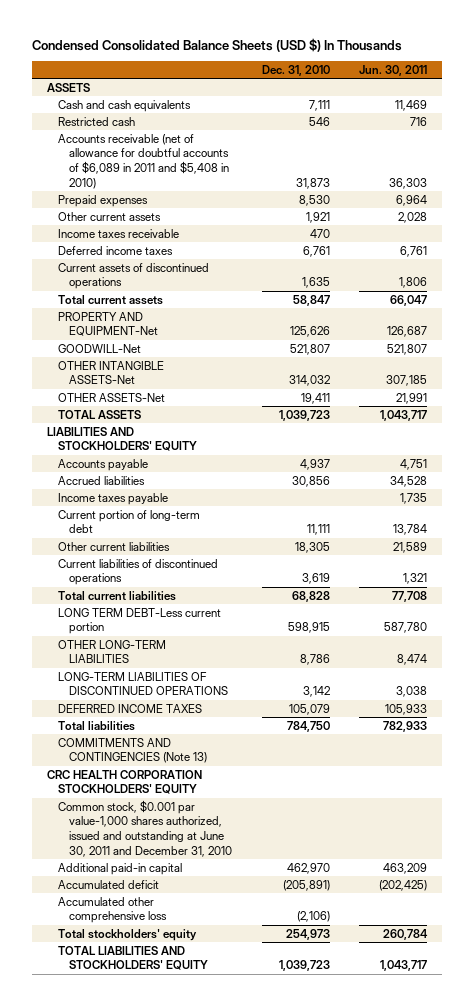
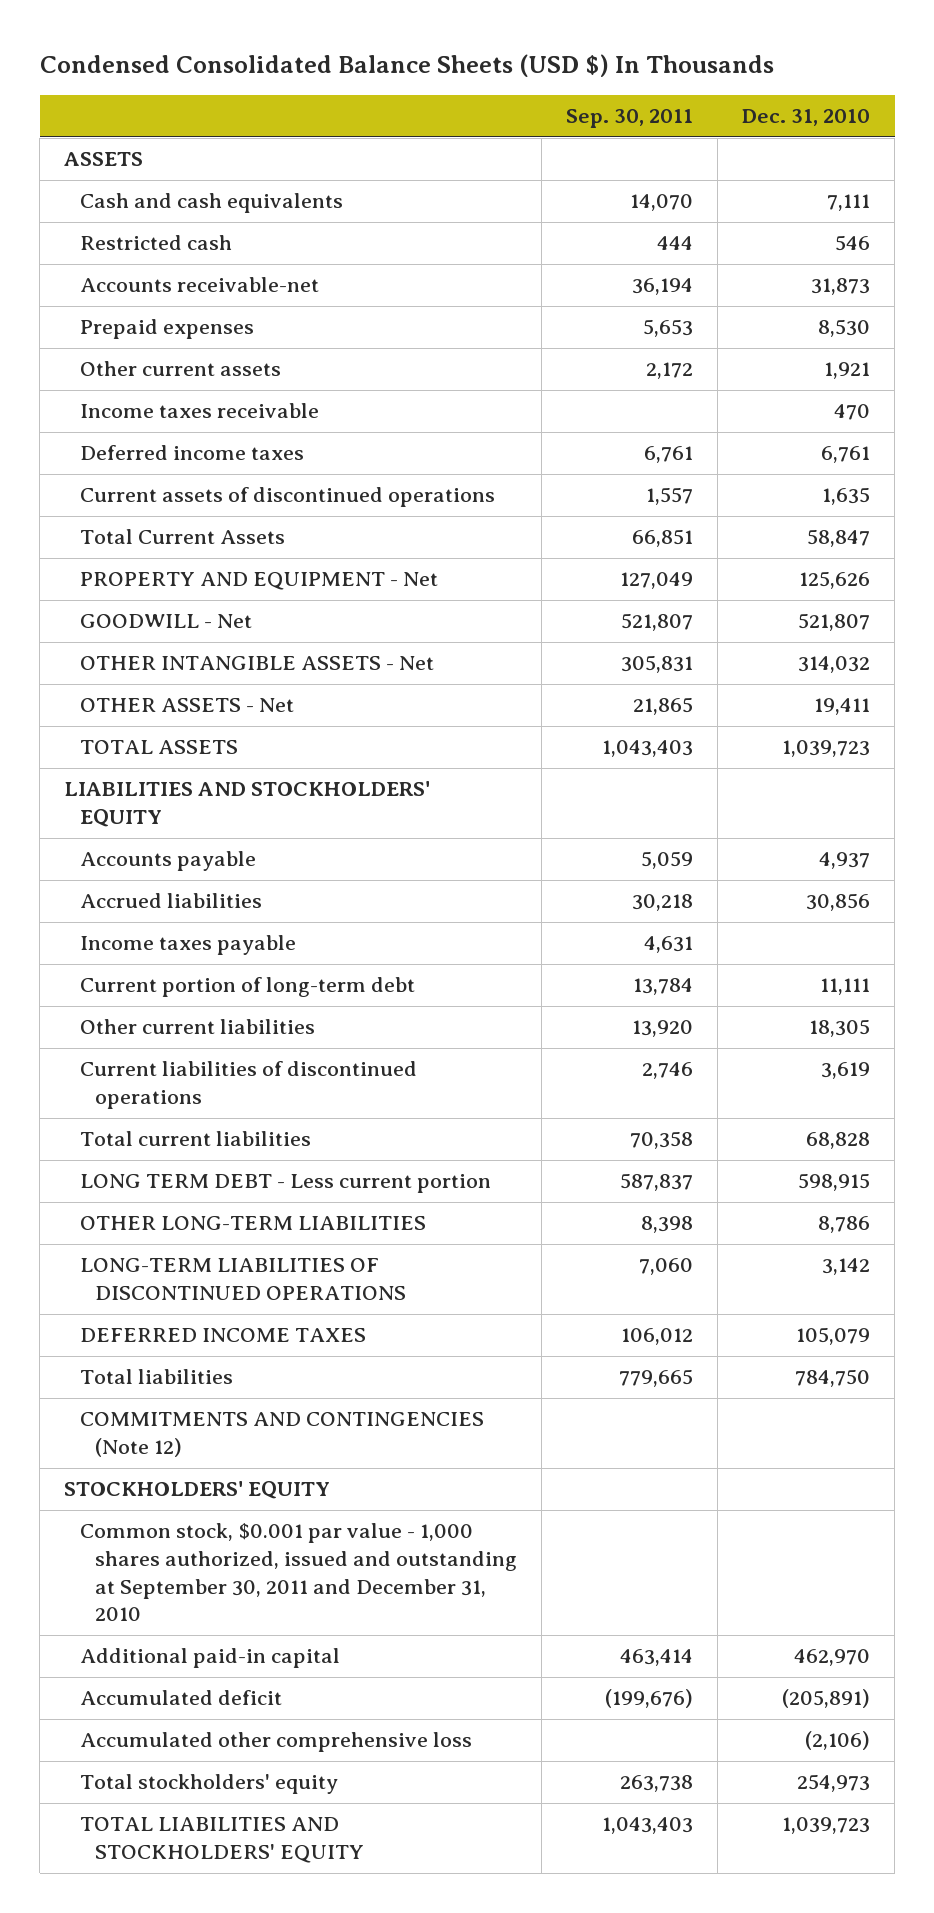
- | Dec. 31, 2010 | Jun. 30, 2011
+ | Sep. 30, 2011 | Dec. 31, 2010
- Accounts receivable (net of allowance for doubtful accounts of $6,089 in 2011 and $5,408 in 2010) | 31,873 | 36,303
+ Accounts receivable-net | 36,194 | 31,873
- Total current assets | 58,847 | 66,047
- PROPERTY AND EQUIPMENT-Net | 125,626 | 126,687
- GOODWILL-Net | 521,807 | 521,807
- OTHER INTANGIBLE ASSETS-Net | 314,032 | 307,185
- OTHER ASSETS-Net | 19,411 | 21,991
+ Total Current Assets | 66,851 | 58,847
+ PROPERTY AND EQUIPMENT - Net | 127,049 | 125,626
+ GOODWILL - Net | 521,807 | 521,807
+ OTHER INTANGIBLE ASSETS - Net | 305,831 | 314,032
+ OTHER ASSETS - Net | 21,865 | 19,411
- LONG TERM DEBT-Less current portion | 598,915 | 587,780
+ LONG TERM DEBT - Less current portion | 587,837 | 598,915
- COMMITMENTS AND CONTINGENCIES (Note 13)
- CRC HEALTH CORPORATION STOCKHOLDERS' EQUITY
- Common stock, $0.001 par value-1,000 shares authorized, issued and outstanding at June 30, 2011 and December 31, 2010
+ COMMITMENTS AND CONTINGENCIES (Note 12)
+ STOCKHOLDERS' EQUITY
+ Common stock, $0.001 par value - 1,000 shares authorized, issued and outstanding at September 30, 2011 and December 31, 2010

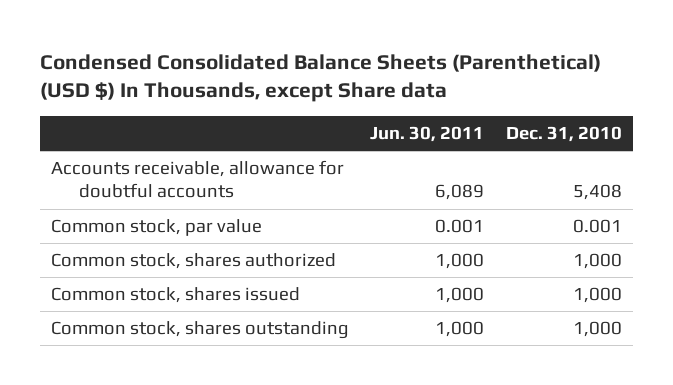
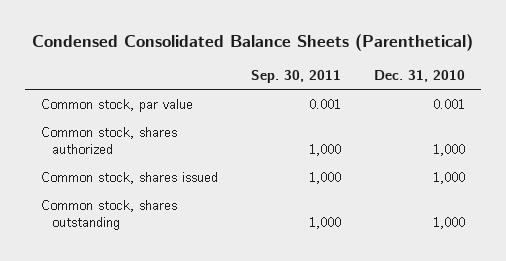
- Condensed Consolidated Balance Sheets (Parenthetical) (USD $) In Thousands, except Share data
+ Condensed Consolidated Balance Sheets (Parenthetical)
- | Jun. 30, 2011 | Dec. 31, 2010
+ | Sep. 30, 2011 | Dec. 31, 2010
- Accounts receivable, allowance for doubtful accounts | 6,089 | 5,408

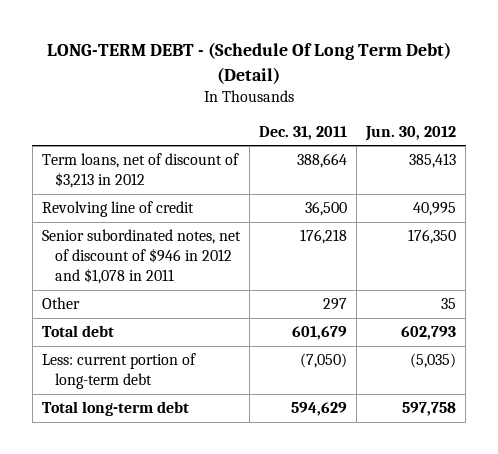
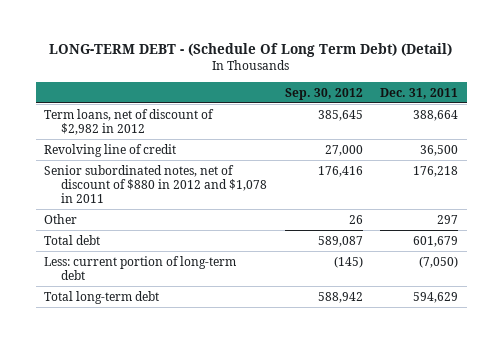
- | Dec. 31, 2011 | Jun. 30, 2012
+ | Sep. 30, 2012 | Dec. 31, 2011
- Term loans, net of discount of $3,213 in 2012 | 388,664 | 385,413
+ Term loans, net of discount of $2,982 in 2012 | 385,645 | 388,664
- Senior subordinated notes, net of discount of $946 in 2012 and $1,078 in 2011 | 176,218 | 176,350
+ Senior subordinated notes, net of discount of $880 in 2012 and $1,078 in 2011 | 176,416 | 176,218

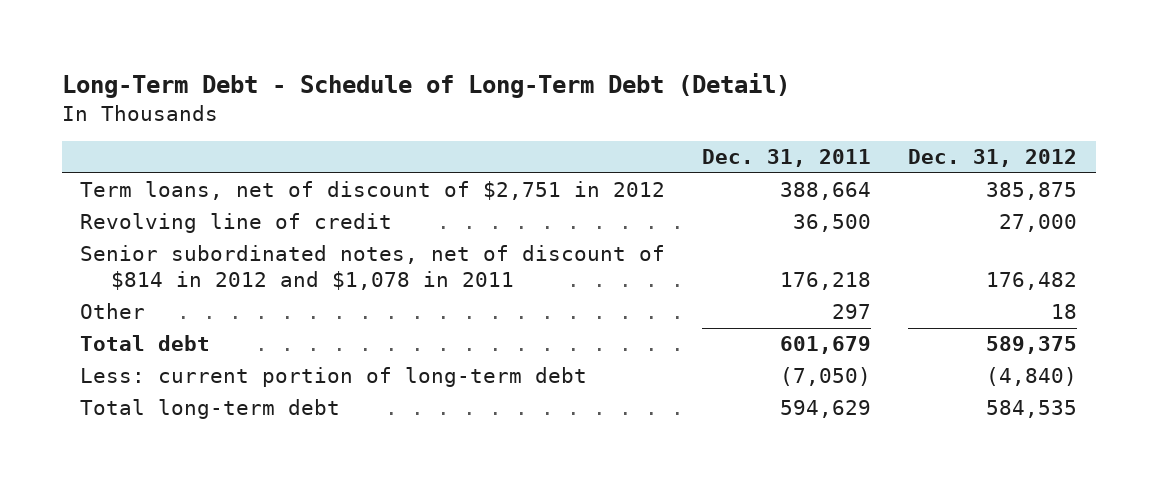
- LONG-TERM DEBT - (Schedule Of Long Term Debt) (Detail)
+ Long-Term Debt - Schedule of Long-Term Debt (Detail)
- | Sep. 30, 2012 | Dec. 31, 2011
+ | Dec. 31, 2011 | Dec. 31, 2012
- Term loans, net of discount of $2,982 in 2012 | 385,645 | 388,664
+ Term loans, net of discount of $2,751 in 2012 | 388,664 | 385,875
- Senior subordinated notes, net of discount of $880 in 2012 and $1,078 in 2011 | 176,416 | 176,218
+ Senior subordinated notes, net of discount of $814 in 2012 and $1,078 in 2011 | 176,218 | 176,482

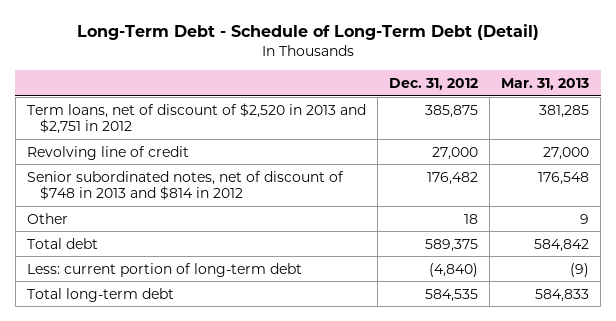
- | Dec. 31, 2011 | Dec. 31, 2012
+ | Dec. 31, 2012 | Mar. 31, 2013
- Term loans, net of discount of $2,751 in 2012 | 388,664 | 385,875
+ Term loans, net of discount of $2,520 in 2013 and $2,751 in 2012 | 385,875 | 381,285
- Senior subordinated notes, net of discount of $814 in 2012 and $1,078 in 2011 | 176,218 | 176,482
+ Senior subordinated notes, net of discount of $748 in 2013 and $814 in 2012 | 176,482 | 176,548

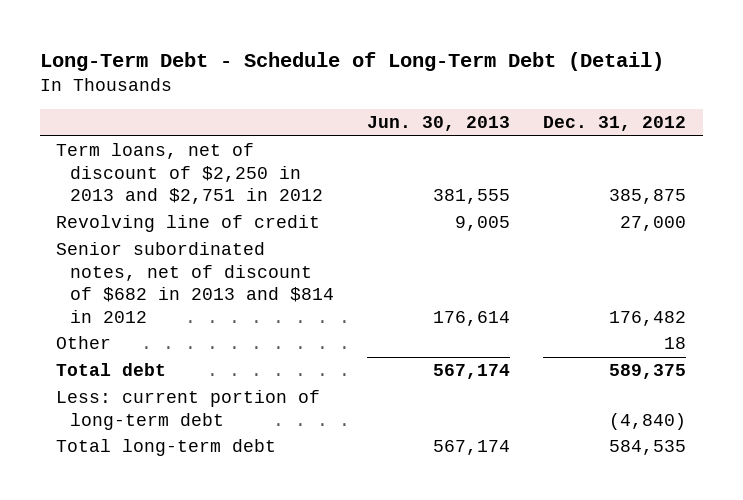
- | Dec. 31, 2012 | Mar. 31, 2013
+ | Jun. 30, 2013 | Dec. 31, 2012
- Term loans, net of discount of $2,520 in 2013 and $2,751 in 2012 | 385,875 | 381,285
+ Term loans, net of discount of $2,250 in 2013 and $2,751 in 2012 | 381,555 | 385,875
- Senior subordinated notes, net of discount of $748 in 2013 and $814 in 2012 | 176,482 | 176,548
+ Senior subordinated notes, net of discount of $682 in 2013 and $814 in 2012 | 176,614 | 176,482

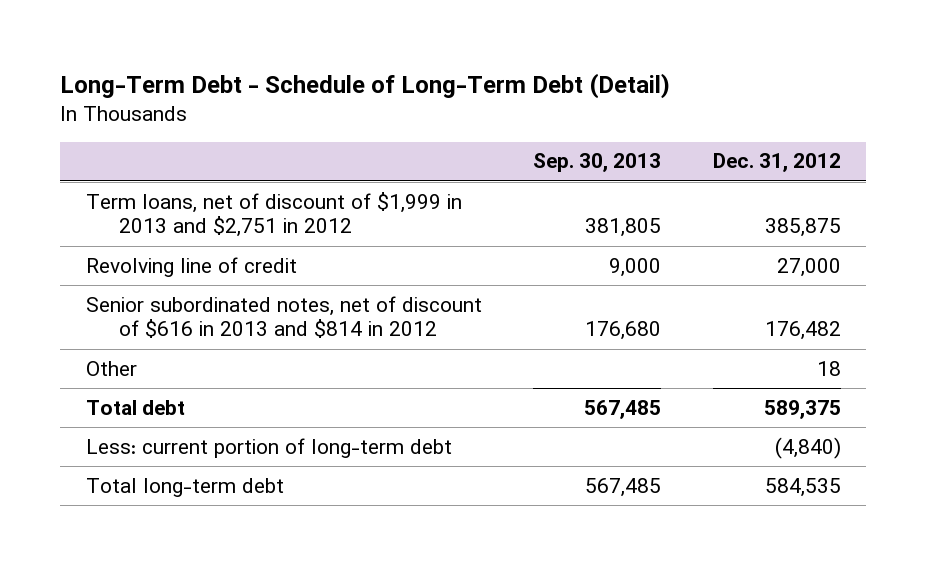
- | Jun. 30, 2013 | Dec. 31, 2012
+ | Sep. 30, 2013 | Dec. 31, 2012
- Term loans, net of discount of $2,250 in 2013 and $2,751 in 2012 | 381,555 | 385,875
+ Term loans, net of discount of $1,999 in 2013 and $2,751 in 2012 | 381,805 | 385,875
- Senior subordinated notes, net of discount of $682 in 2013 and $814 in 2012 | 176,614 | 176,482
+ Senior subordinated notes, net of discount of $616 in 2013 and $814 in 2012 | 176,680 | 176,482

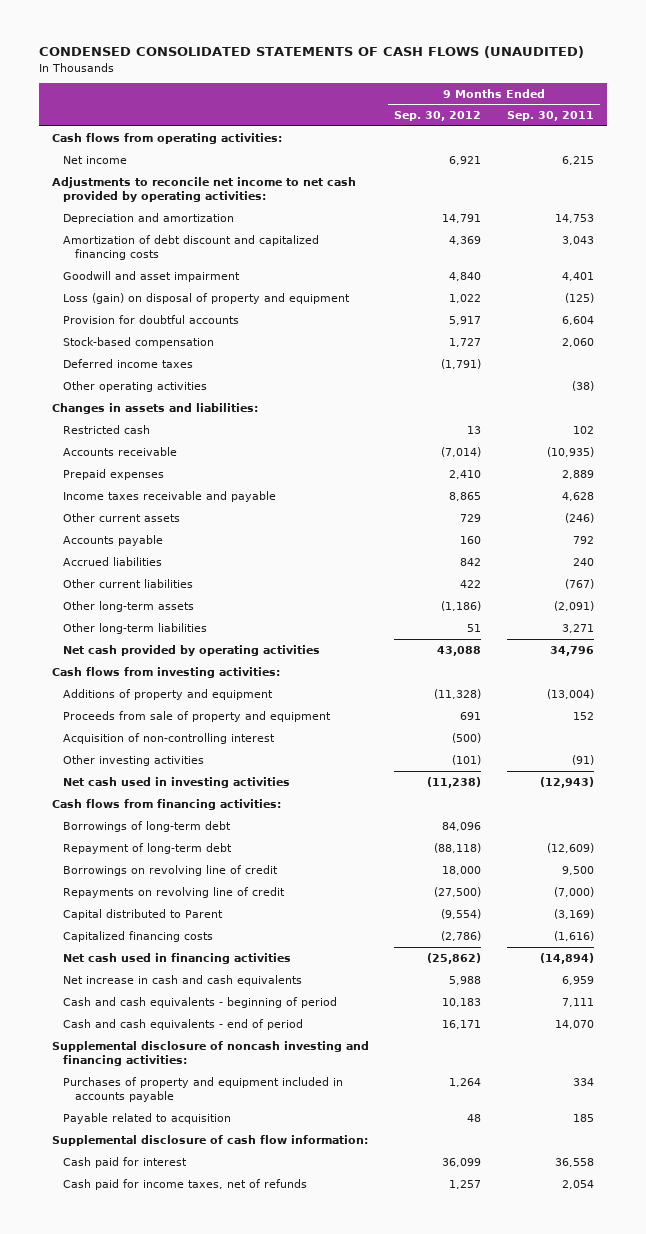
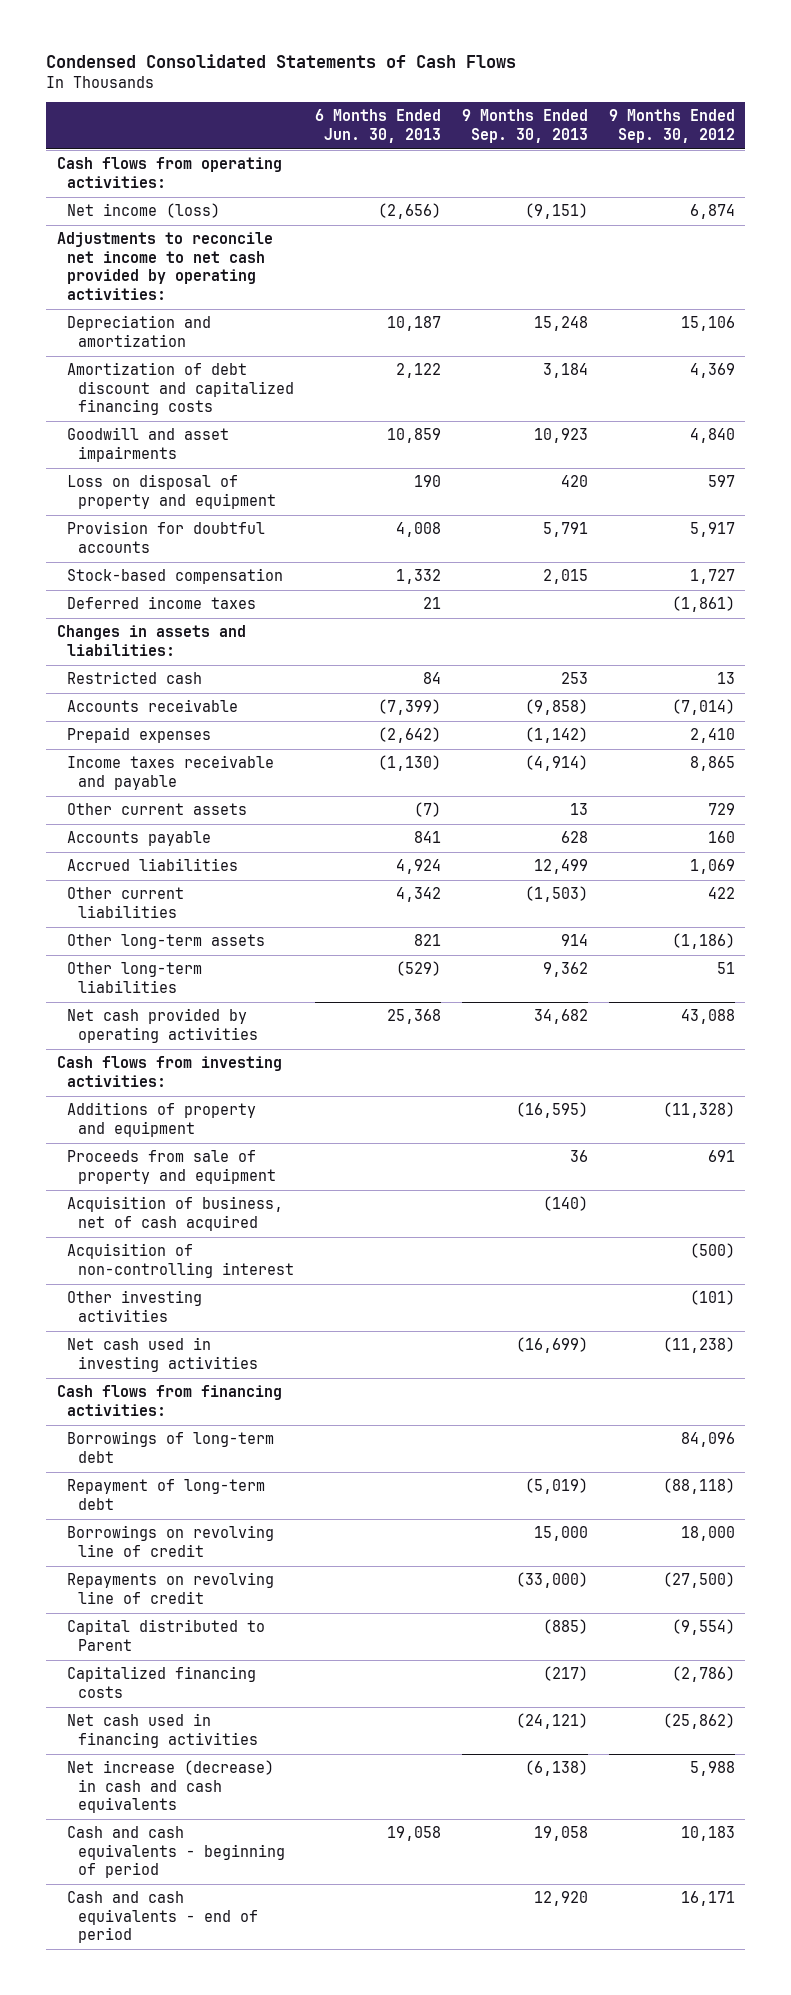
- CONDENSED CONSOLIDATED STATEMENTS OF CASH FLOWS (UNAUDITED)
+ Condensed Consolidated Statements of Cash Flows
- | 9 Months Ended Sep. 30, 2012 | 9 Months Ended Sep. 30, 2011
+ | 6 Months Ended Jun. 30, 2013 | 9 Months Ended Sep. 30, 2013 | 9 Months Ended Sep. 30, 2012
- Net income | 6,921 | 6,215
+ Net income (loss) | (2,656) | (9,151) | 6,874
- Depreciation and amortization | 14,791 | 14,753
+ Depreciation and amortization | 10,187 | 15,248 | 15,106
- Goodwill and asset impairment | 4,840 | 4,401
- Loss (gain) on disposal of property and equipment | 1,022 | (125)
+ Goodwill and asset impairments | 10,859 | 10,923 | 4,840
+ Loss on disposal of property and equipment | 190 | 420 | 597
- Deferred income taxes | (1,791) |
- Other operating activities | | (38)
+ Deferred income taxes | 21 | | (1,861)
- Accrued liabilities | 842 | 240
+ Accrued liabilities | 4,924 | 12,499 | 1,069
+ Acquisition of business, net of cash acquired | | (140) |
- Net increase in cash and cash equivalents | 5,988 | 6,959
+ Net increase (decrease) in cash and cash equivalents | | (6,138) | 5,988
- Supplemental disclosure of noncash investing and financing activities:
- Purchases of property and equipment included in accounts payable | 1,264 | 334
- Payable related to acquisition | 48 | 185
- Supplemental disclosure of cash flow information:
- Cash paid for interest | 36,099 | 36,558
- Cash paid for income taxes, net of refunds | 1,257 | 2,054

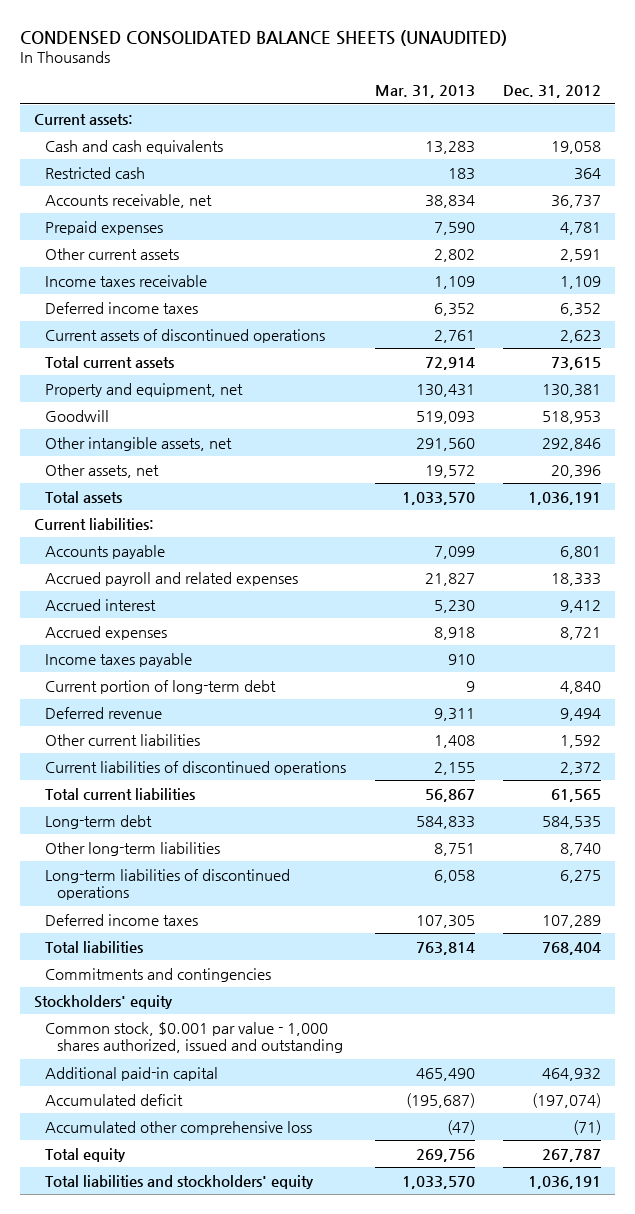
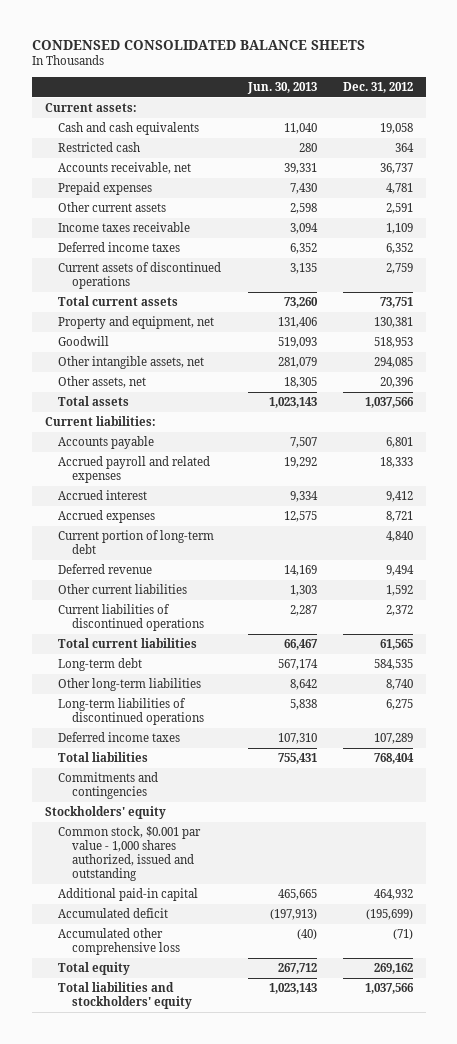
- CONDENSED CONSOLIDATED BALANCE SHEETS (UNAUDITED)
+ CONDENSED CONSOLIDATED BALANCE SHEETS
- | Mar. 31, 2013 | Dec. 31, 2012
+ | Jun. 30, 2013 | Dec. 31, 2012
- Current assets of discontinued operations | 2,761 | 2,623
- Total current assets | 72,914 | 73,615
+ Current assets of discontinued operations | 3,135 | 2,759
+ Total current assets | 73,260 | 73,751
- Other intangible assets, net | 291,560 | 292,846
+ Other intangible assets, net | 281,079 | 294,085
- Total assets | 1,033,570 | 1,036,191
+ Total assets | 1,023,143 | 1,037,566
- Income taxes payable | 910 |
- Accumulated deficit | (195,687) | (197,074)
+ Accumulated deficit | (197,913) | (195,699)
- Total equity | 269,756 | 267,787
- Total liabilities and stockholders' equity | 1,033,570 | 1,036,191
+ Total equity | 267,712 | 269,162
+ Total liabilities and stockholders' equity | 1,023,143 | 1,037,566

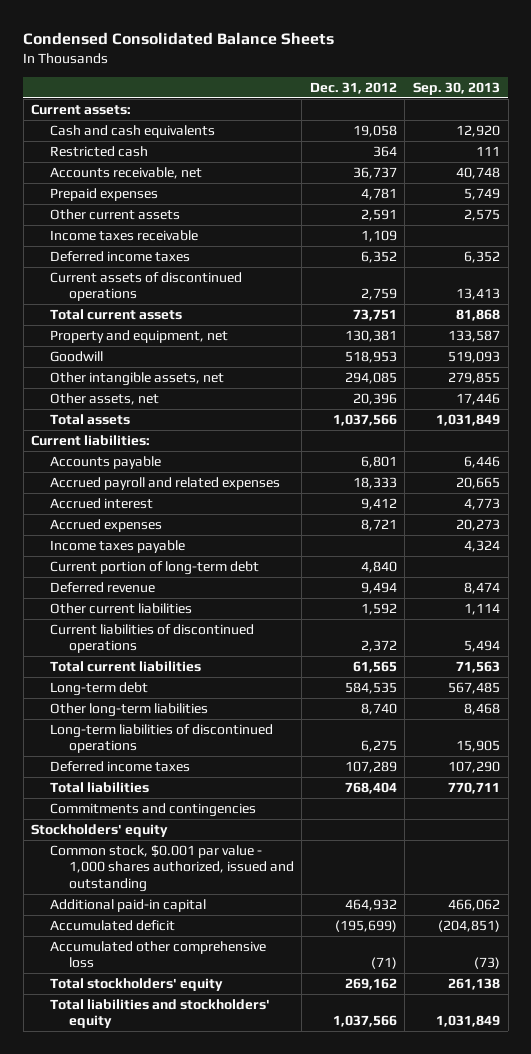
- CONDENSED CONSOLIDATED BALANCE SHEETS
+ Condensed Consolidated Balance Sheets
- | Jun. 30, 2013 | Dec. 31, 2012
+ | Dec. 31, 2012 | Sep. 30, 2013
+ Income taxes payable | | 4,324
- Total equity | 267,712 | 269,162
+ Total stockholders' equity | 269,162 | 261,138

